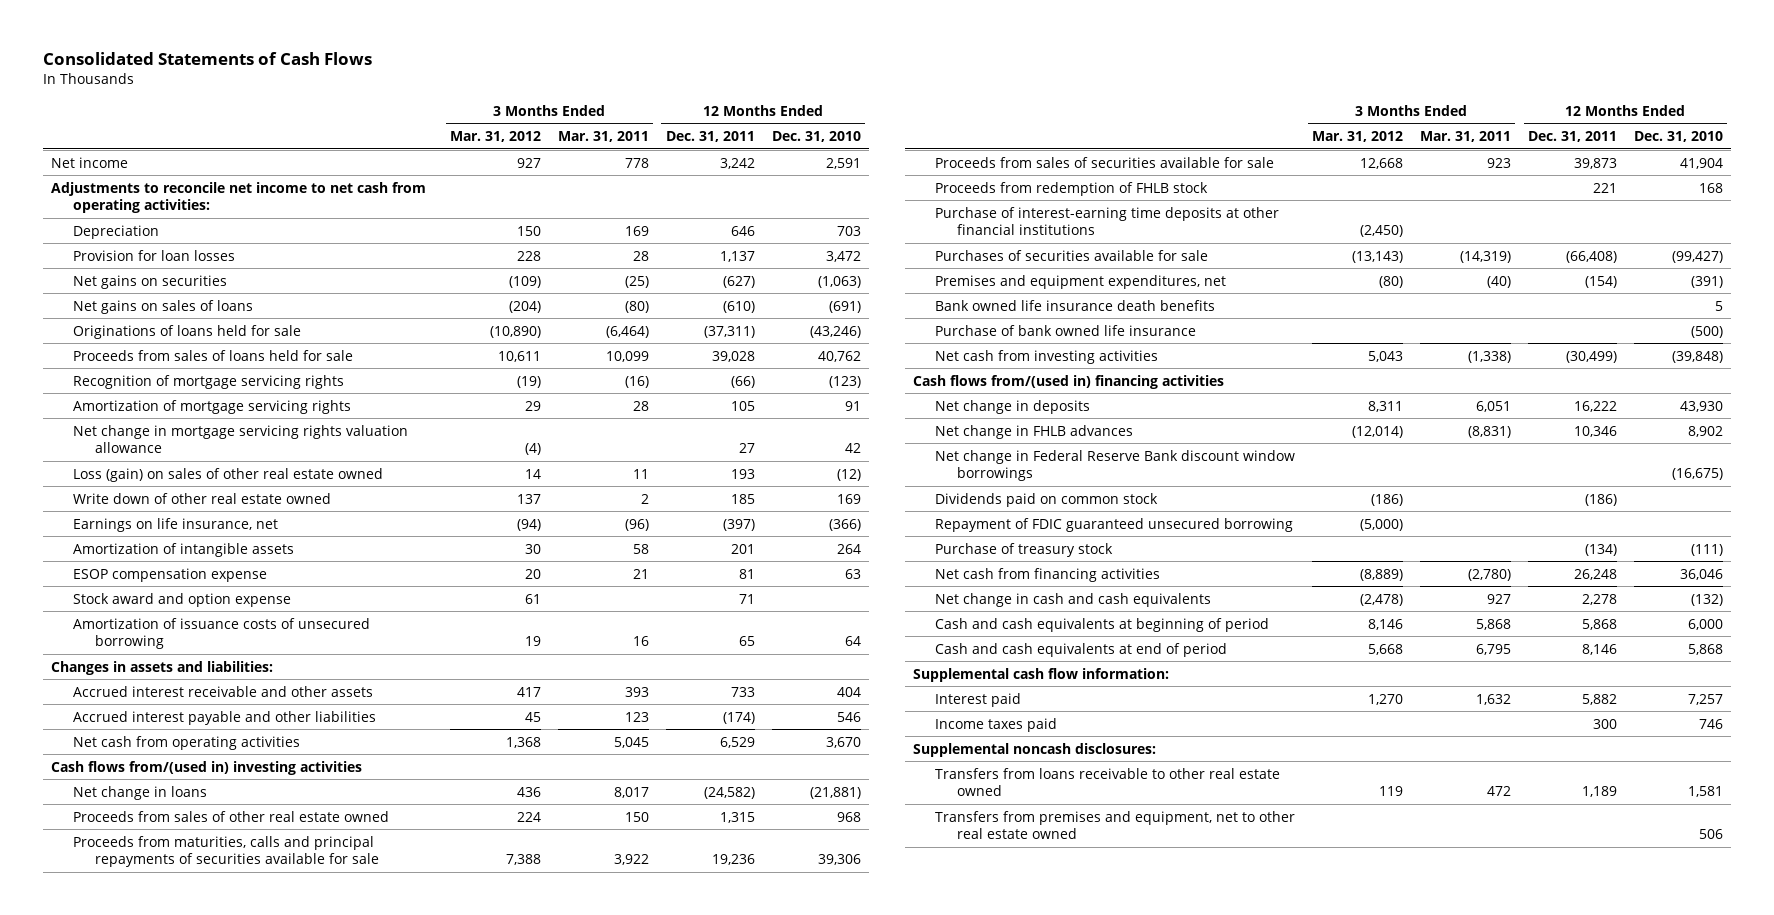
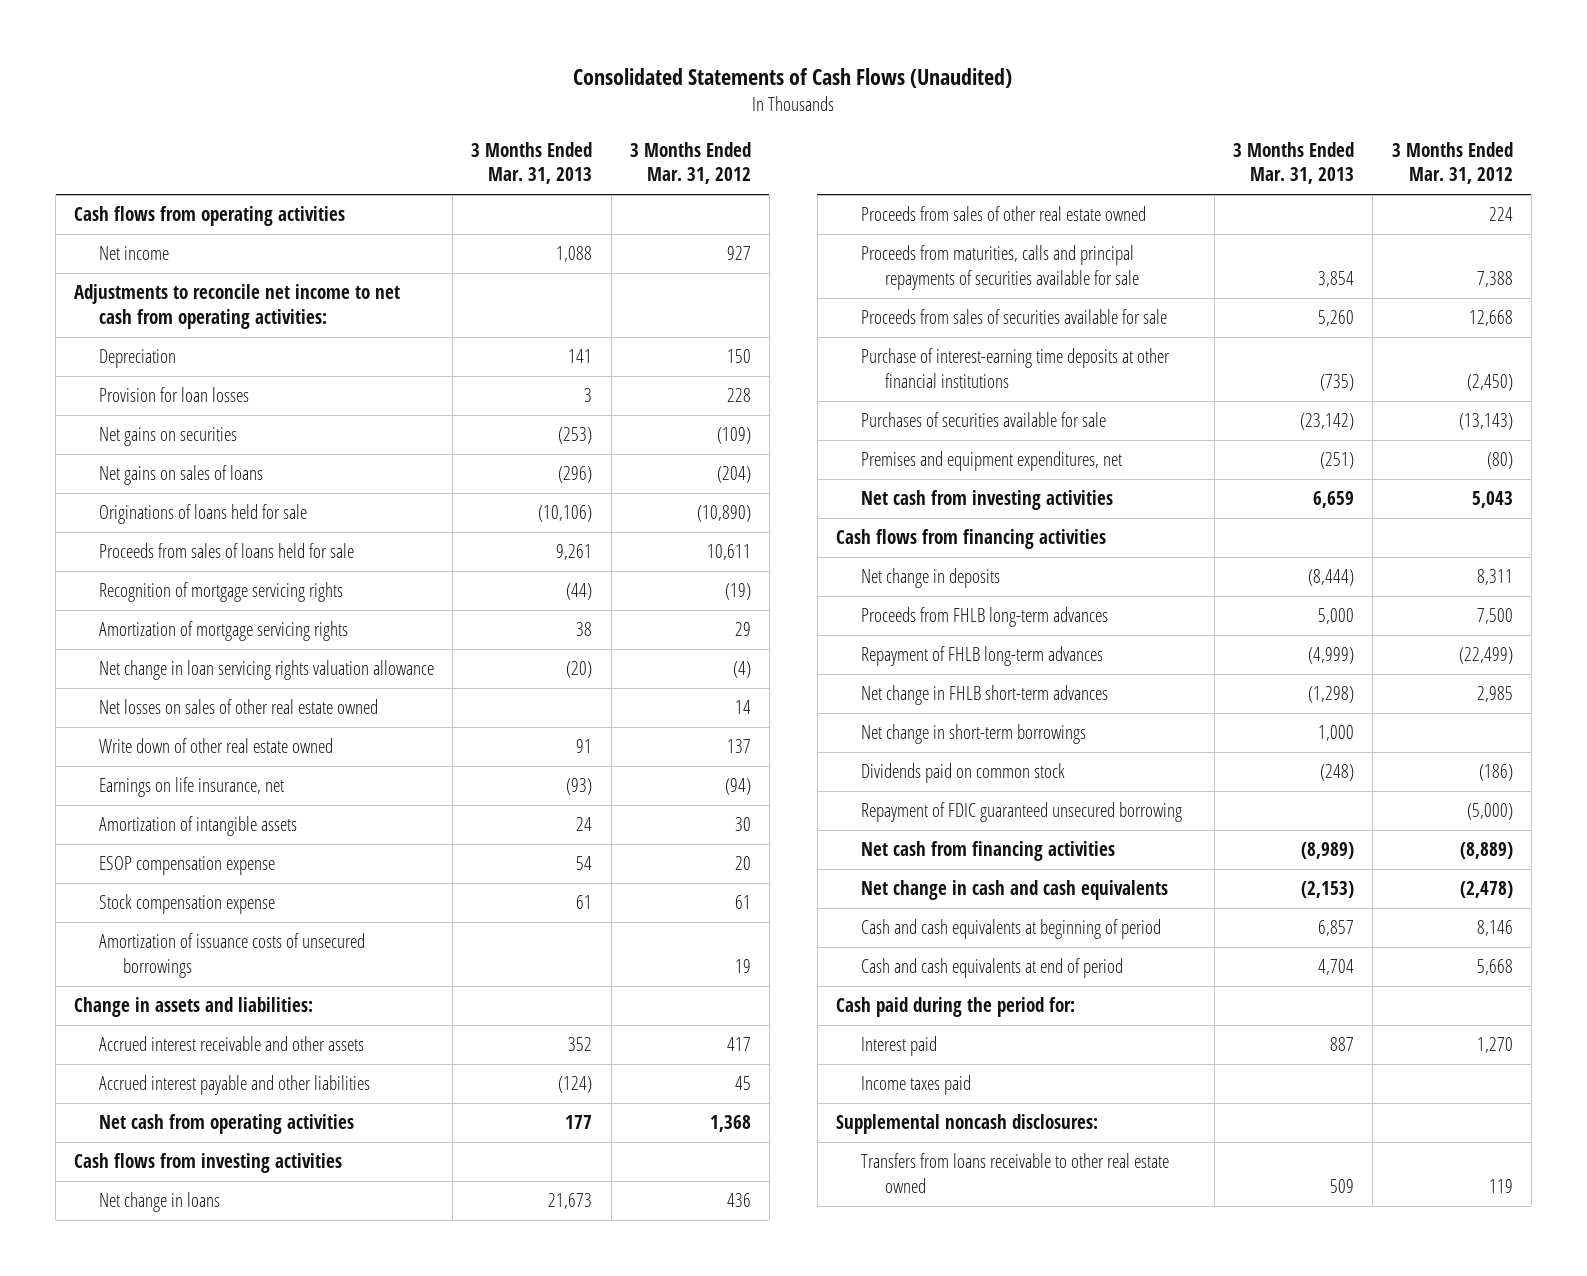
- Consolidated Statements of Cash Flows
+ Consolidated Statements of Cash Flows (Unaudited)
- | 3 Months Ended Mar. 31, 2012 | 3 Months Ended Mar. 31, 2011 | 12 Months Ended Dec. 31, 2011 | 12 Months Ended Dec. 31, 2010
+ | 3 Months Ended Mar. 31, 2013 | 3 Months Ended Mar. 31, 2012
+ Cash flows from operating activities
- Net change in mortgage servicing rights valuation allowance | (4) | | 27 | 42
- Loss (gain) on sales of other real estate owned | 14 | 11 | 193 | (12)
+ Net change in loan servicing rights valuation allowance | (20) | (4)
+ Net losses on sales of other real estate owned | | 14
- Stock award and option expense | 61 | | 71 |
- Amortization of issuance costs of unsecured borrowing | 19 | 16 | 65 | 64
- Changes in assets and liabilities:
+ Stock compensation expense | 61 | 61
+ Amortization of issuance costs of unsecured borrowings | | 19
+ Change in assets and liabilities:
- Cash flows from/(used in) investing activities
+ Cash flows from investing activities
- Proceeds from redemption of FHLB stock | | | 221 | 168
- Bank owned life insurance death benefits | | | | 5
- Purchase of bank owned life insurance | | | | (500)
- Cash flows from/(used in) financing activities
+ Cash flows from financing activities
- Net change in FHLB advances | (12,014) | (8,831) | 10,346 | 8,902
- Net change in Federal Reserve Bank discount window borrowings | | | | (16,675)
+ Proceeds from FHLB long-term advances | 5,000 | 7,500
+ Repayment of FHLB long-term advances | (4,999) | (22,499)
+ Net change in FHLB short-term advances | (1,298) | 2,985
+ Net change in short-term borrowings | 1,000 |
- Purchase of treasury stock | | | (134) | (111)
- Supplemental cash flow information:
+ Cash paid during the period for:
- Transfers from premises and equipment, net to other real estate owned | | | | 506

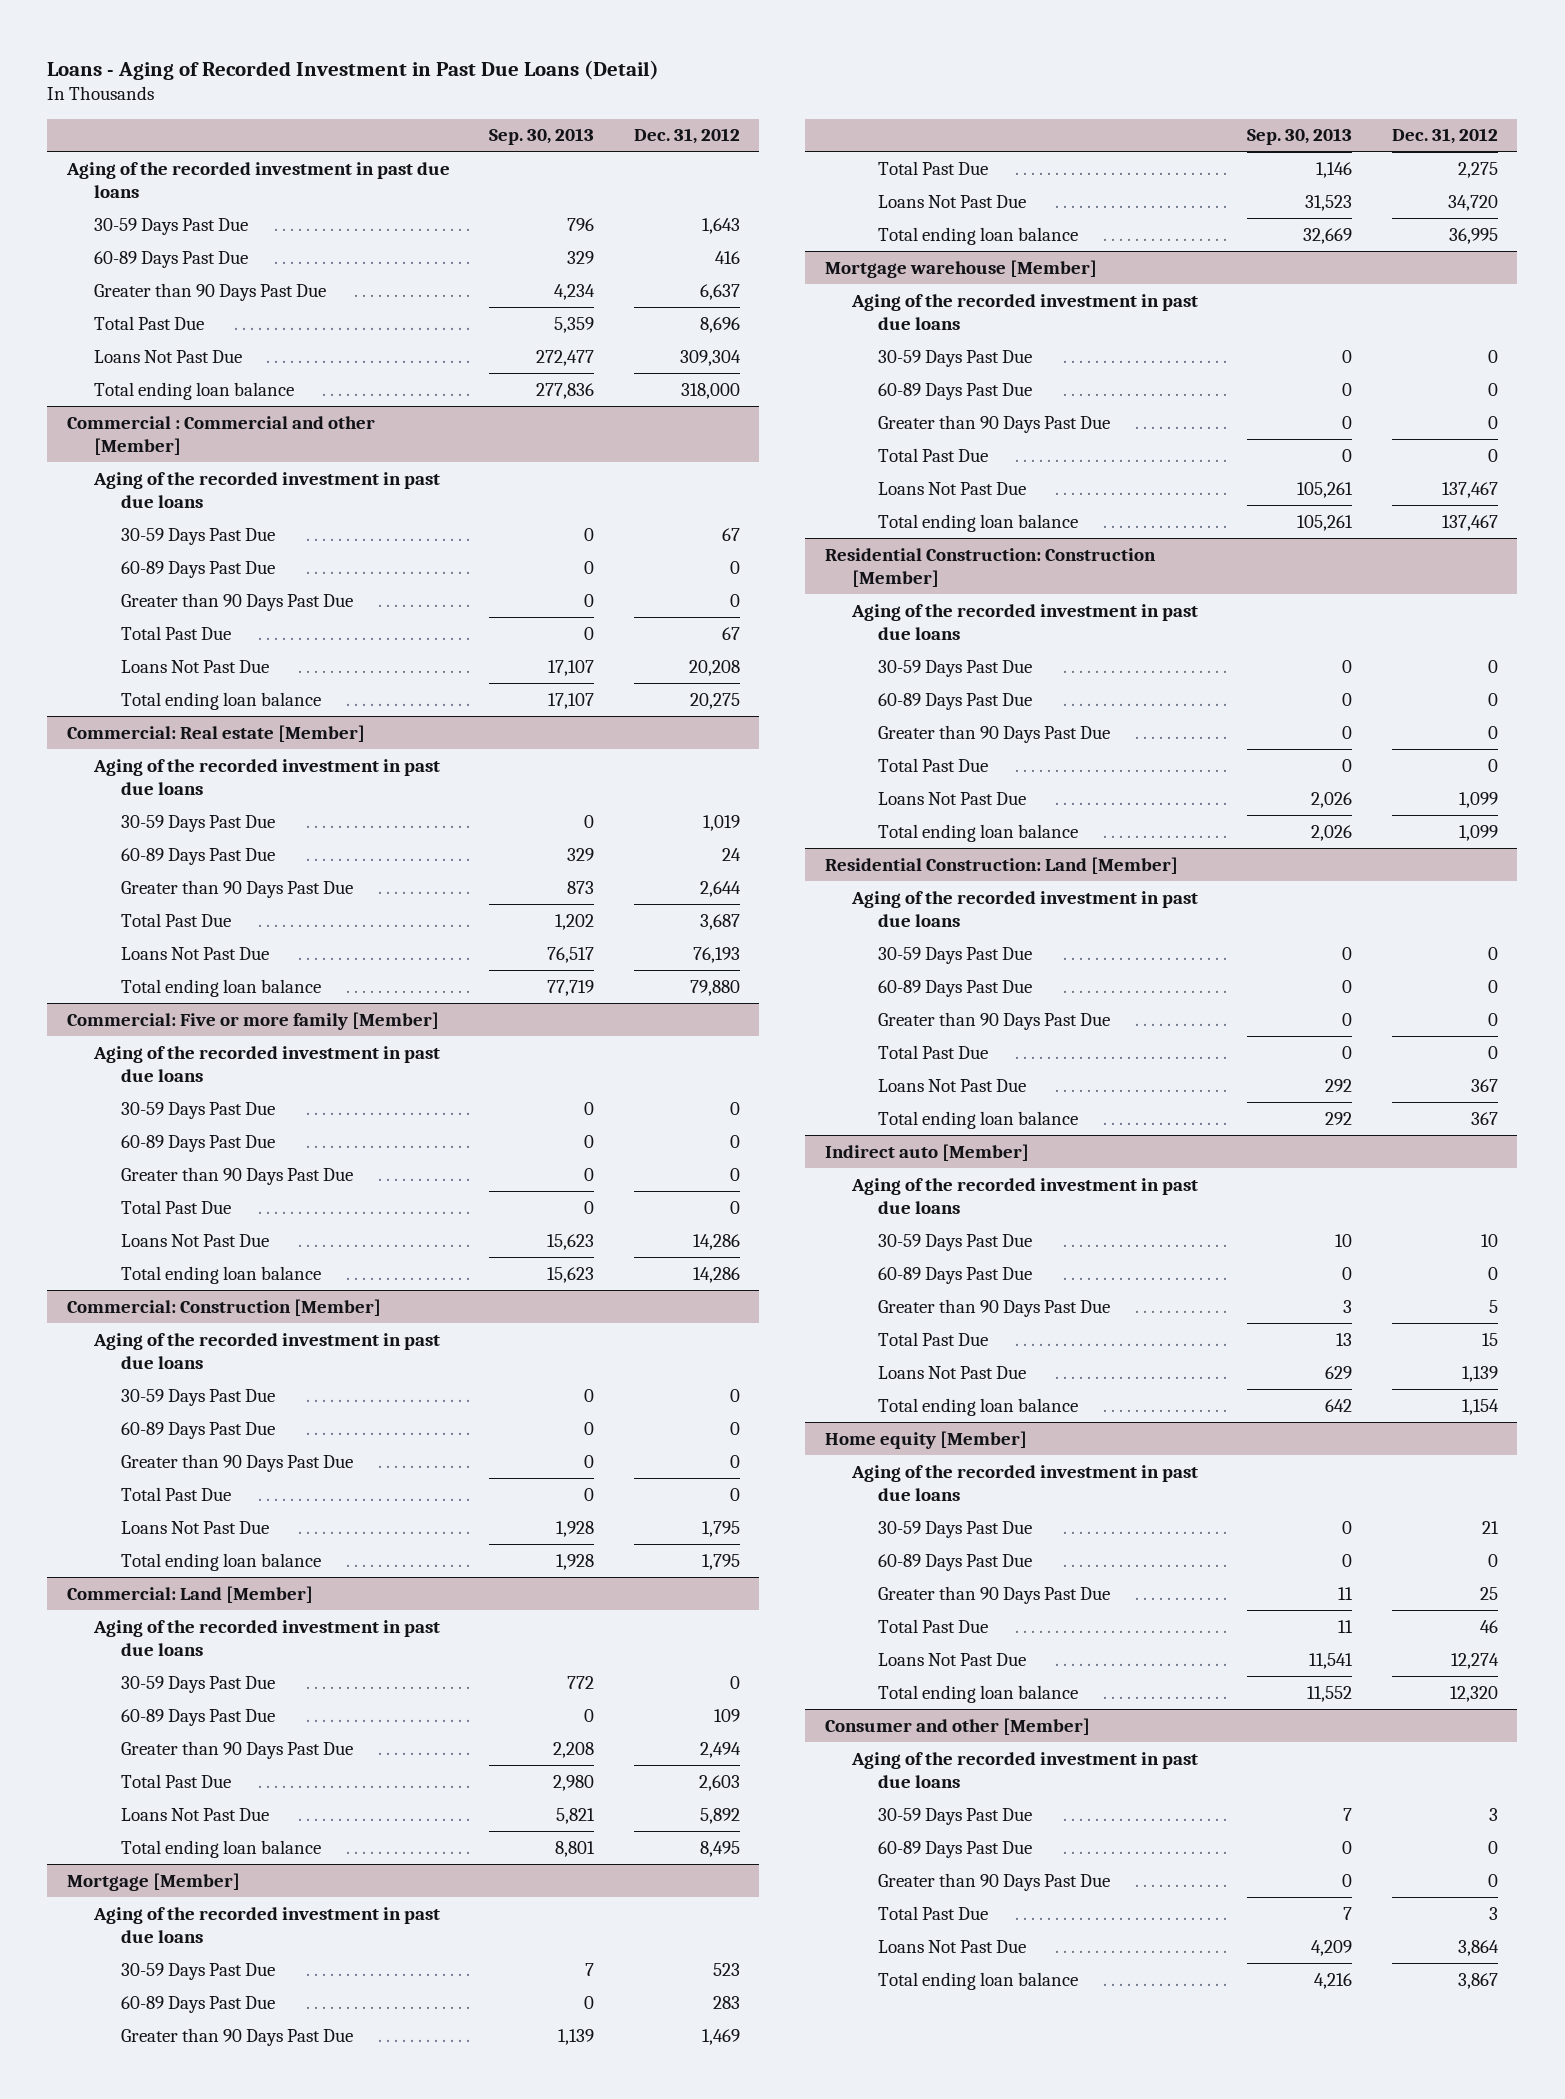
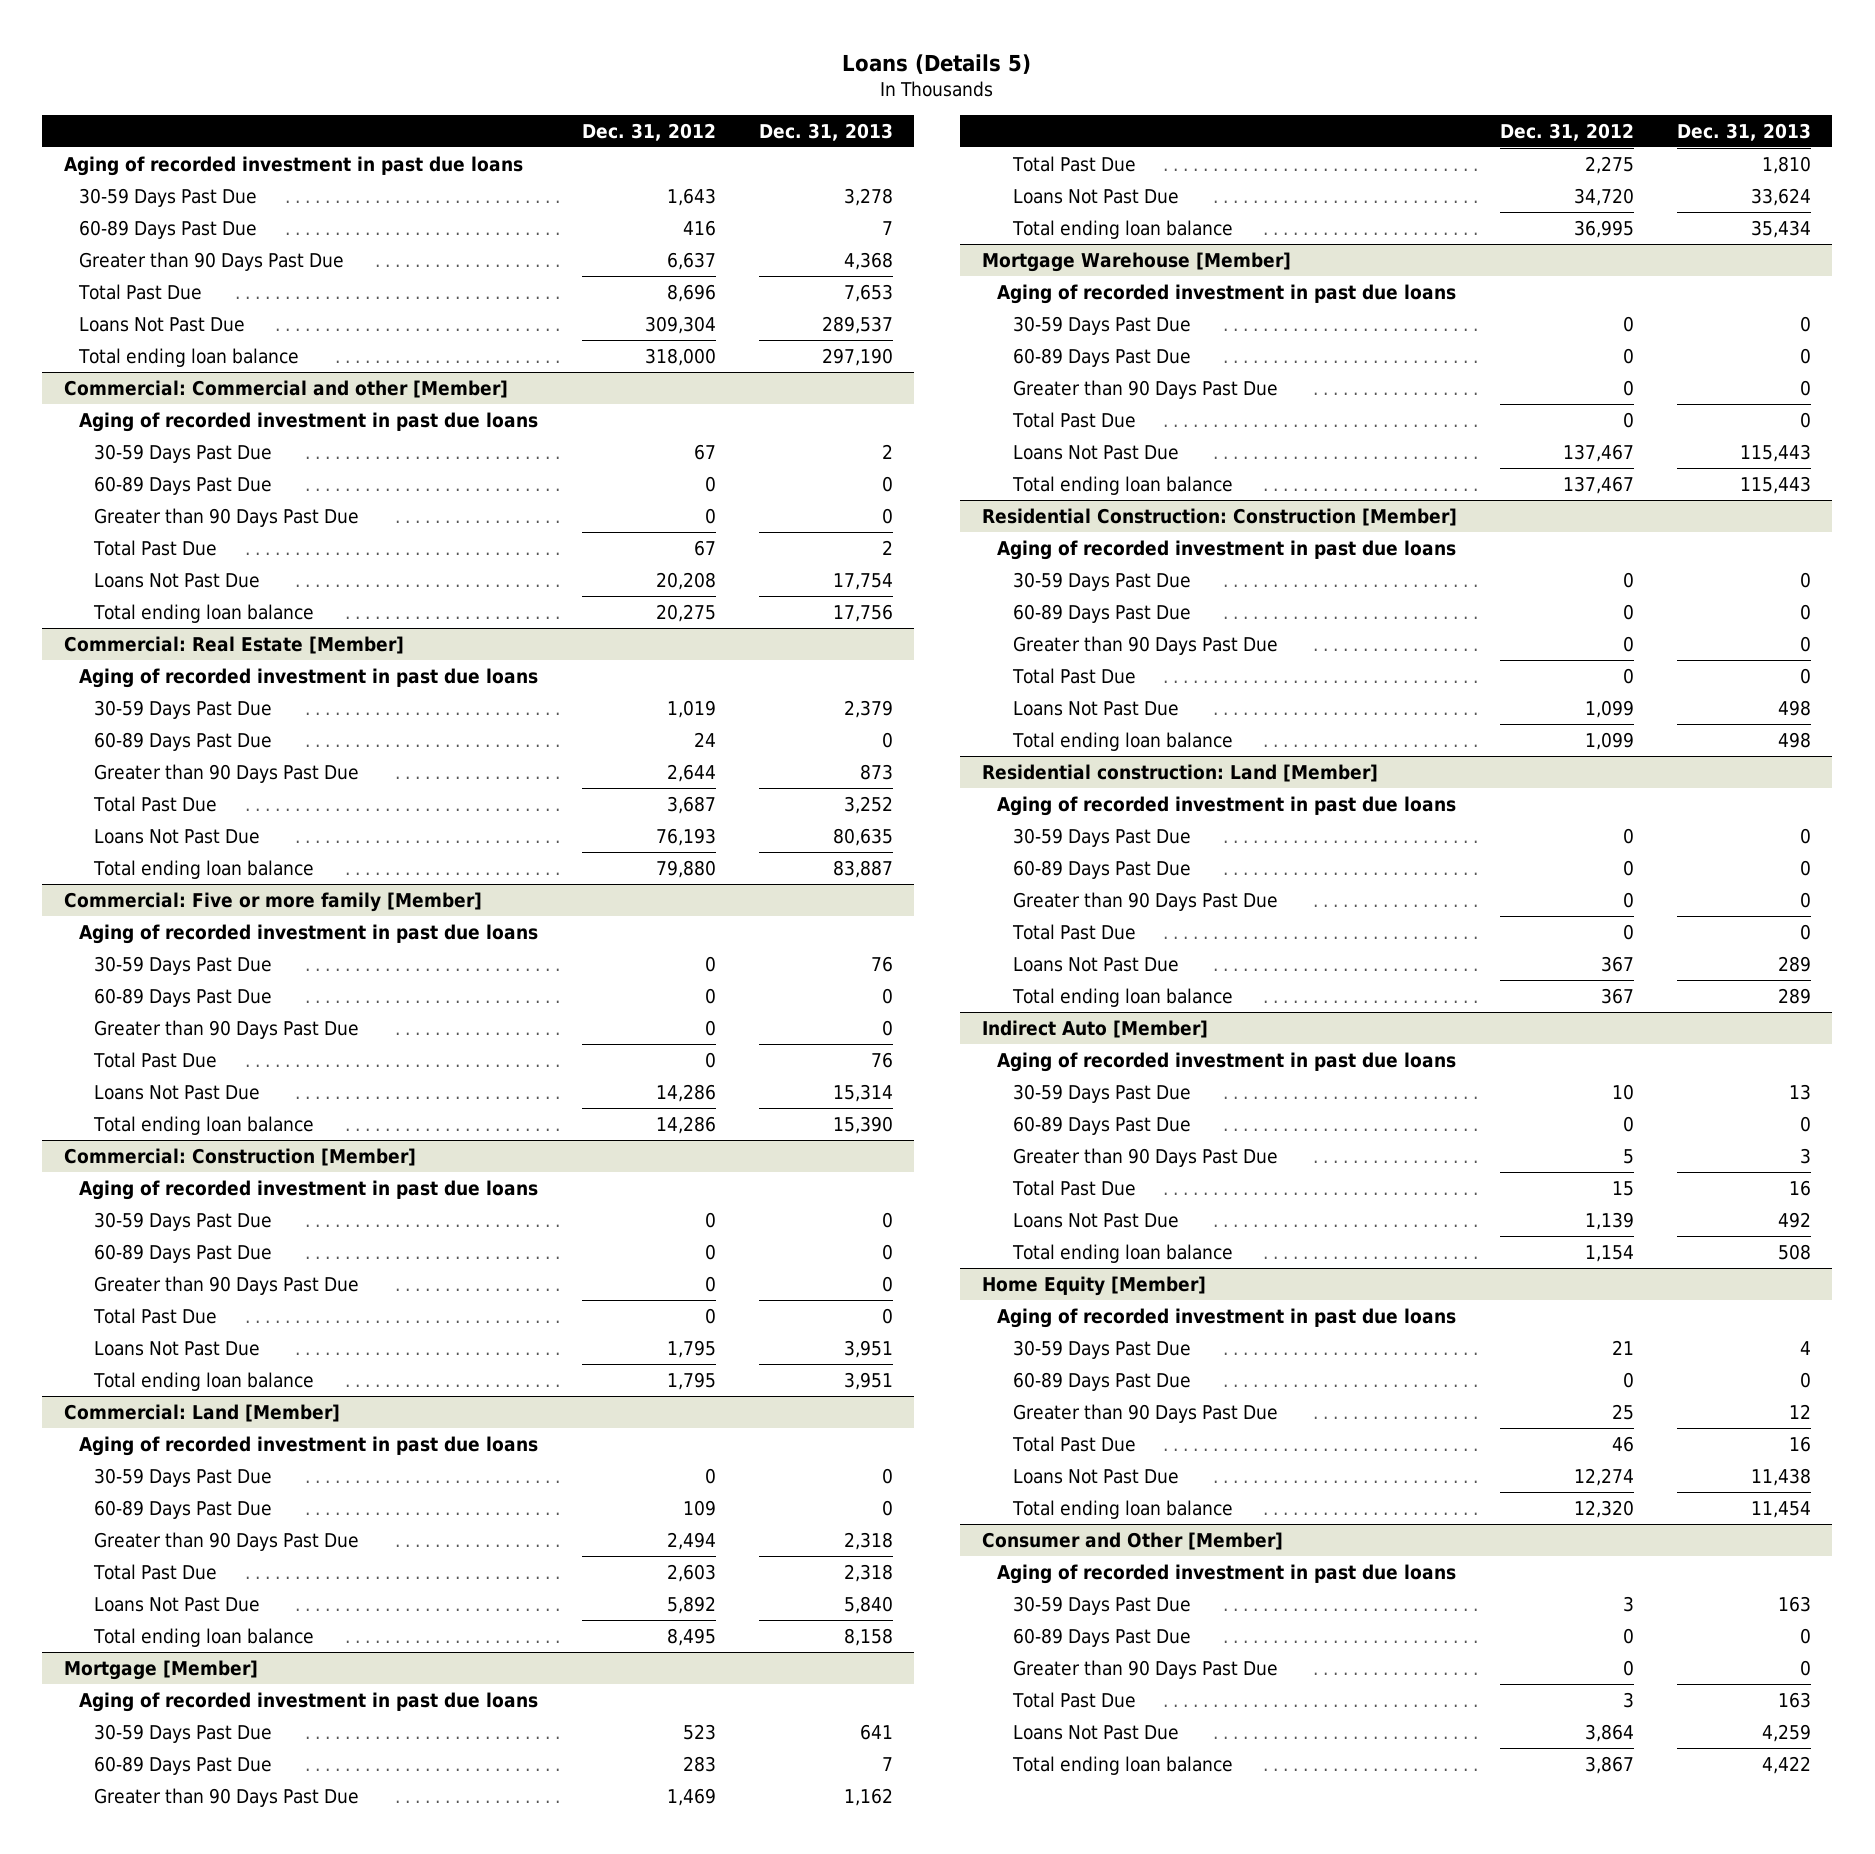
- Loans - Aging of Recorded Investment in Past Due Loans (Detail)
+ Loans (Details 5)
- | Sep. 30, 2013 | Dec. 31, 2012
+ | Dec. 31, 2012 | Dec. 31, 2013
- Aging of the recorded investment in past due loans
+ Aging of recorded investment in past due loans
- Commercial : Commercial and other [Member]
- Aging of the recorded investment in past due loans
+ Commercial: Commercial and other [Member]
+ Aging of recorded investment in past due loans
- Commercial: Real estate [Member]
- Aging of the recorded investment in past due loans
+ Commercial: Real Estate [Member]
+ Aging of recorded investment in past due loans
@ Commercial: Five or more family [Member]
- Aging of the recorded investment in past due loans
+ Aging of recorded investment in past due loans
@ Commercial: Construction [Member]
- Aging of the recorded investment in past due loans
+ Aging of recorded investment in past due loans
@ Commercial: Land [Member]
- Aging of the recorded investment in past due loans
+ Aging of recorded investment in past due loans
@ Mortgage [Member]
- Aging of the recorded investment in past due loans
+ Aging of recorded investment in past due loans
- Mortgage warehouse [Member]
- Aging of the recorded investment in past due loans
+ Mortgage Warehouse [Member]
+ Aging of recorded investment in past due loans
@ Residential Construction: Construction [Member]
- Aging of the recorded investment in past due loans
+ Aging of recorded investment in past due loans
- Residential Construction: Land [Member]
- Aging of the recorded investment in past due loans
+ Residential construction: Land [Member]
+ Aging of recorded investment in past due loans
- Indirect auto [Member]
- Aging of the recorded investment in past due loans
+ Indirect Auto [Member]
+ Aging of recorded investment in past due loans
- Home equity [Member]
- Aging of the recorded investment in past due loans
+ Home Equity [Member]
+ Aging of recorded investment in past due loans
- Consumer and other [Member]
- Aging of the recorded investment in past due loans
+ Consumer and Other [Member]
+ Aging of recorded investment in past due loans

